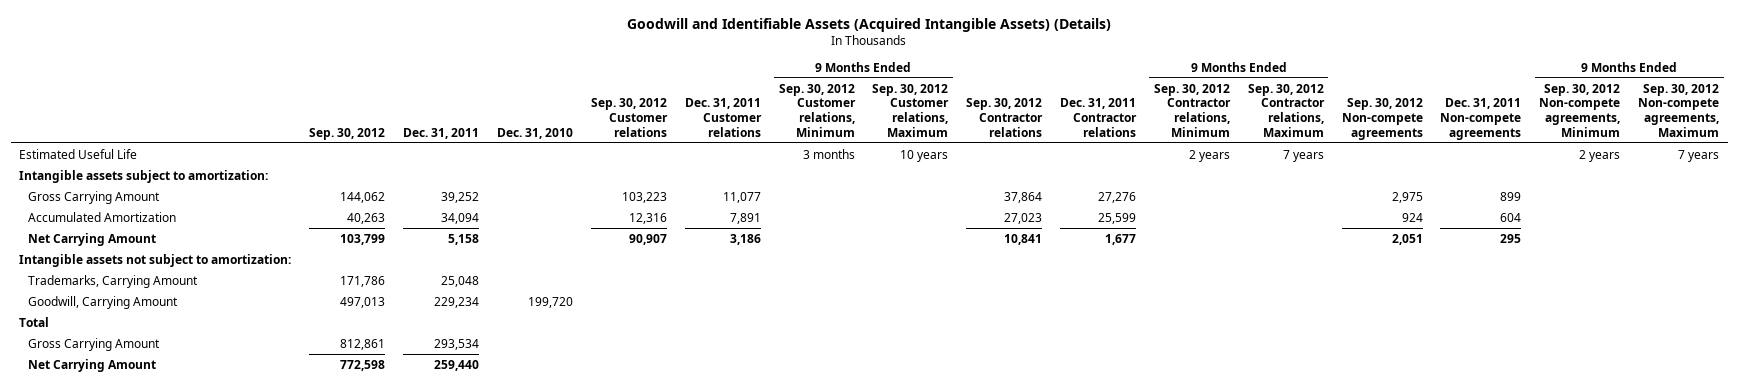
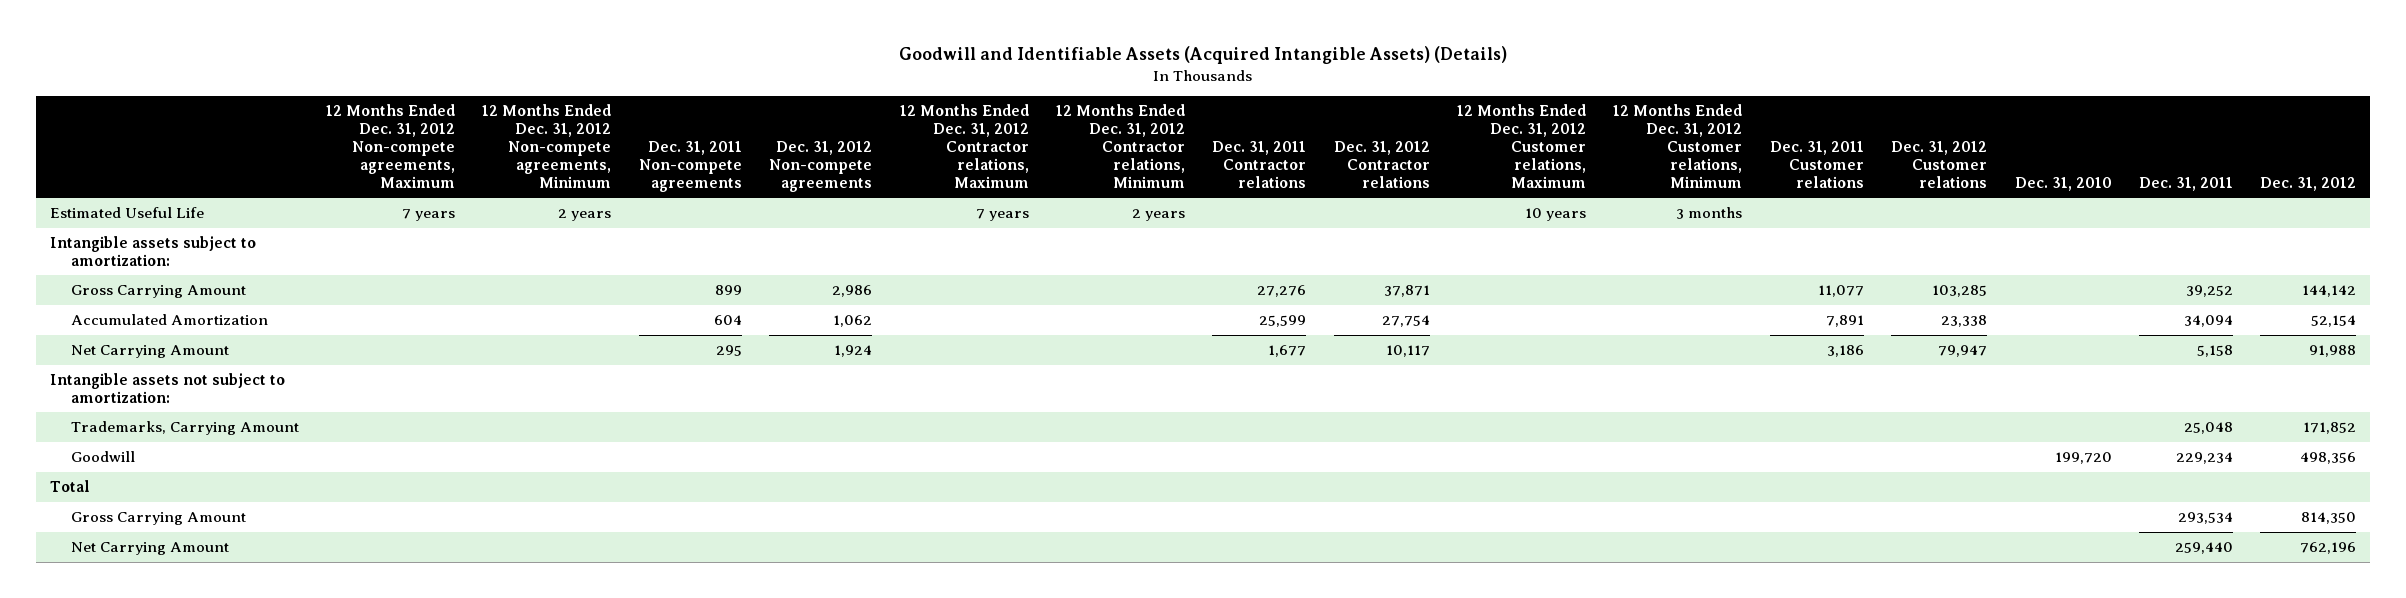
- | Sep. 30, 2012 | Dec. 31, 2011 | Dec. 31, 2010 | Sep. 30, 2012 Customer relations | Dec. 31, 2011 Customer relations | 9 Months Ended Sep. 30, 2012 Customer relations, Minimum | 9 Months Ended Sep. 30, 2012 Customer relations, Maximum | Sep. 30, 2012 Contractor relations | Dec. 31, 2011 Contractor relations | 9 Months Ended Sep. 30, 2012 Contractor relations, Minimum | 9 Months Ended Sep. 30, 2012 Contractor relations, Maximum | Sep. 30, 2012 Non-compete agreements | Dec. 31, 2011 Non-compete agreements | 9 Months Ended Sep. 30, 2012 Non-compete agreements, Minimum | 9 Months Ended Sep. 30, 2012 Non-compete agreements, Maximum
+ | 12 Months Ended Dec. 31, 2012 Non-compete agreements, Maximum | 12 Months Ended Dec. 31, 2012 Non-compete agreements, Minimum | Dec. 31, 2011 Non-compete agreements | Dec. 31, 2012 Non-compete agreements | 12 Months Ended Dec. 31, 2012 Contractor relations, Maximum | 12 Months Ended Dec. 31, 2012 Contractor relations, Minimum | Dec. 31, 2011 Contractor relations | Dec. 31, 2012 Contractor relations | 12 Months Ended Dec. 31, 2012 Customer relations, Maximum | 12 Months Ended Dec. 31, 2012 Customer relations, Minimum | Dec. 31, 2011 Customer relations | Dec. 31, 2012 Customer relations | Dec. 31, 2010 | Dec. 31, 2011 | Dec. 31, 2012
- Goodwill, Carrying Amount | 497,013 | 229,234 | 199,720 | | | | | | | | | | | |
+ Goodwill | | | | | | | | | | | | | 199,720 | 229,234 | 498,356

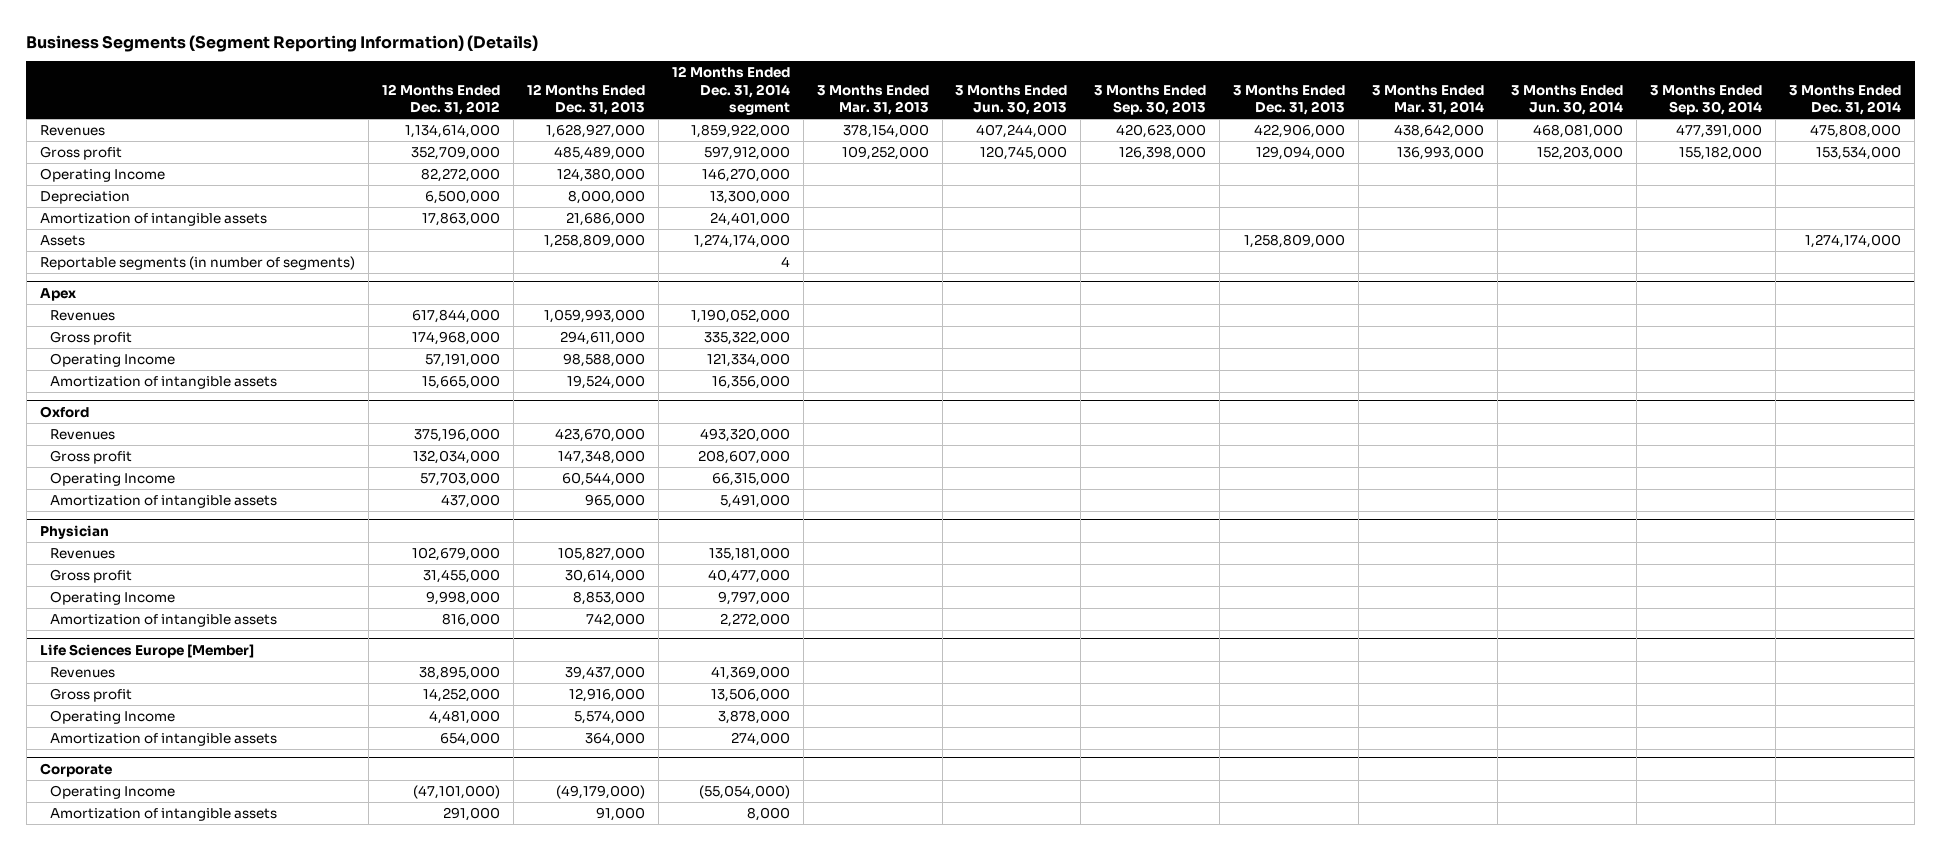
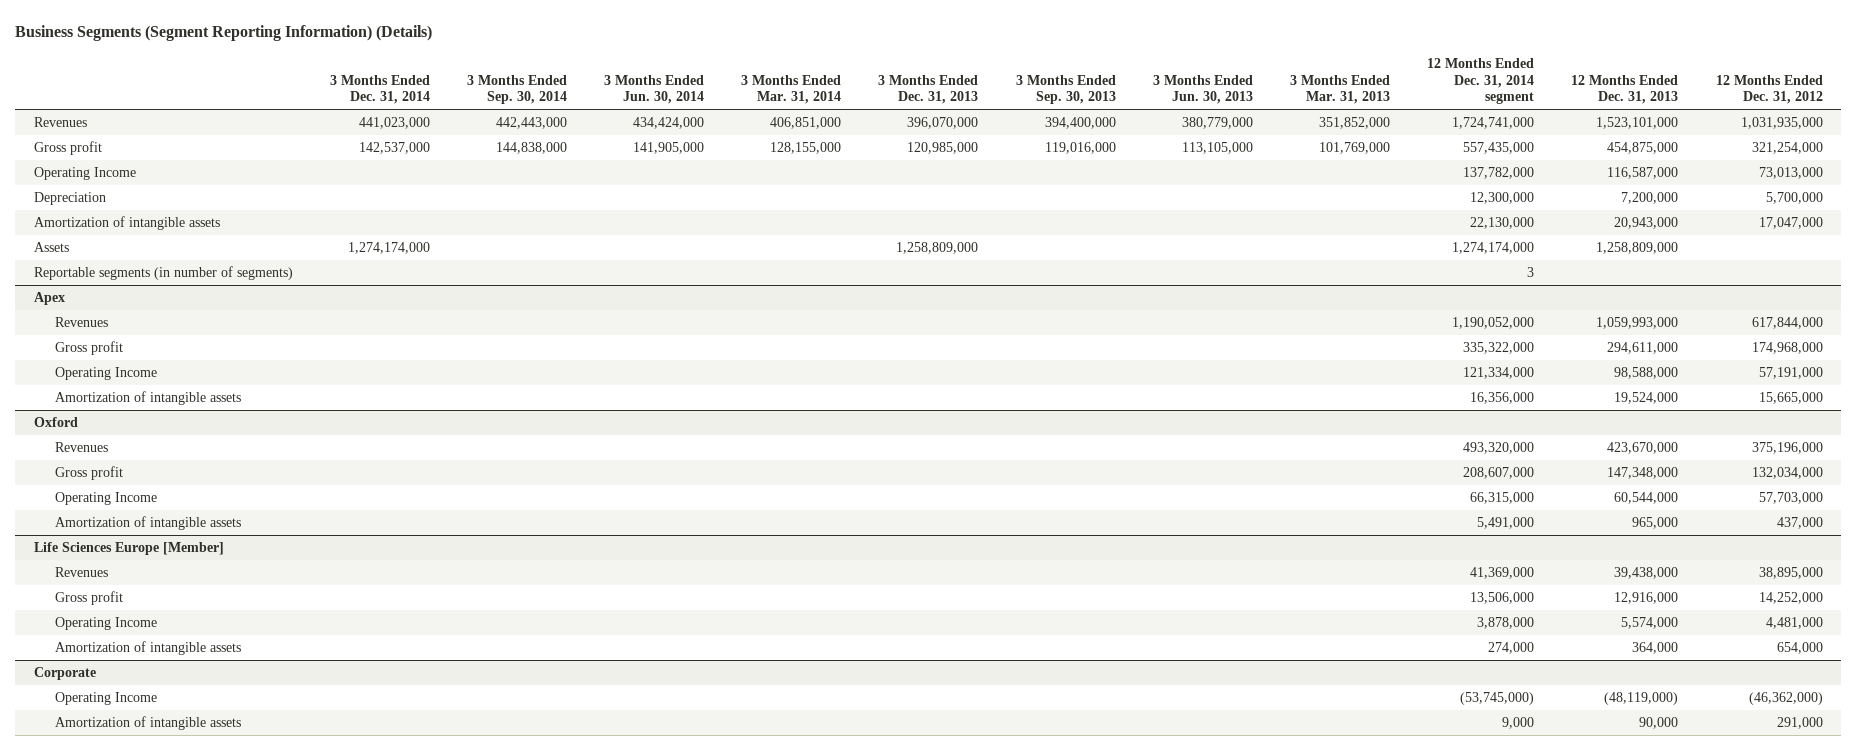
- | 12 Months Ended Dec. 31, 2012 | 12 Months Ended Dec. 31, 2013 | 12 Months Ended Dec. 31, 2014 segment | 3 Months Ended Mar. 31, 2013 | 3 Months Ended Jun. 30, 2013 | 3 Months Ended Sep. 30, 2013 | 3 Months Ended Dec. 31, 2013 | 3 Months Ended Mar. 31, 2014 | 3 Months Ended Jun. 30, 2014 | 3 Months Ended Sep. 30, 2014 | 3 Months Ended Dec. 31, 2014
+ | 3 Months Ended Dec. 31, 2014 | 3 Months Ended Sep. 30, 2014 | 3 Months Ended Jun. 30, 2014 | 3 Months Ended Mar. 31, 2014 | 3 Months Ended Dec. 31, 2013 | 3 Months Ended Sep. 30, 2013 | 3 Months Ended Jun. 30, 2013 | 3 Months Ended Mar. 31, 2013 | 12 Months Ended Dec. 31, 2014 segment | 12 Months Ended Dec. 31, 2013 | 12 Months Ended Dec. 31, 2012
- Revenues | 1,134,614,000 | 1,628,927,000 | 1,859,922,000 | 378,154,000 | 407,244,000 | 420,623,000 | 422,906,000 | 438,642,000 | 468,081,000 | 477,391,000 | 475,808,000
- Gross profit | 352,709,000 | 485,489,000 | 597,912,000 | 109,252,000 | 120,745,000 | 126,398,000 | 129,094,000 | 136,993,000 | 152,203,000 | 155,182,000 | 153,534,000
- Operating Income | 82,272,000 | 124,380,000 | 146,270,000 | | | | | | | |
- Depreciation | 6,500,000 | 8,000,000 | 13,300,000 | | | | | | | |
- Amortization of intangible assets | 17,863,000 | 21,686,000 | 24,401,000 | | | | | | | |
+ Revenues | 441,023,000 | 442,443,000 | 434,424,000 | 406,851,000 | 396,070,000 | 394,400,000 | 380,779,000 | 351,852,000 | 1,724,741,000 | 1,523,101,000 | 1,031,935,000
+ Gross profit | 142,537,000 | 144,838,000 | 141,905,000 | 128,155,000 | 120,985,000 | 119,016,000 | 113,105,000 | 101,769,000 | 557,435,000 | 454,875,000 | 321,254,000
+ Operating Income | | | | | | | | | 137,782,000 | 116,587,000 | 73,013,000
+ Depreciation | | | | | | | | | 12,300,000 | 7,200,000 | 5,700,000
+ Amortization of intangible assets | | | | | | | | | 22,130,000 | 20,943,000 | 17,047,000
- Reportable segments (in number of segments) | | | 4 | | | | | | | |
+ Reportable segments (in number of segments) | | | | | | | | | 3 | |
- Physician
- Revenues | 102,679,000 | 105,827,000 | 135,181,000 | | | | | | | |
- Gross profit | 31,455,000 | 30,614,000 | 40,477,000 | | | | | | | |
- Operating Income | 9,998,000 | 8,853,000 | 9,797,000 | | | | | | | |
- Amortization of intangible assets | 816,000 | 742,000 | 2,272,000 | | | | | | | |
@ Life Sciences Europe [Member]
- Revenues | 38,895,000 | 39,437,000 | 41,369,000 | | | | | | | |
+ Revenues | | | | | | | | | 41,369,000 | 39,438,000 | 38,895,000
@ Corporate
- Operating Income | (47,101,000) | (49,179,000) | (55,054,000) | | | | | | | |
- Amortization of intangible assets | 291,000 | 91,000 | 8,000 | | | | | | | |
+ Operating Income | | | | | | | | | (53,745,000) | (48,119,000) | (46,362,000)
+ Amortization of intangible assets | | | | | | | | | 9,000 | 90,000 | 291,000

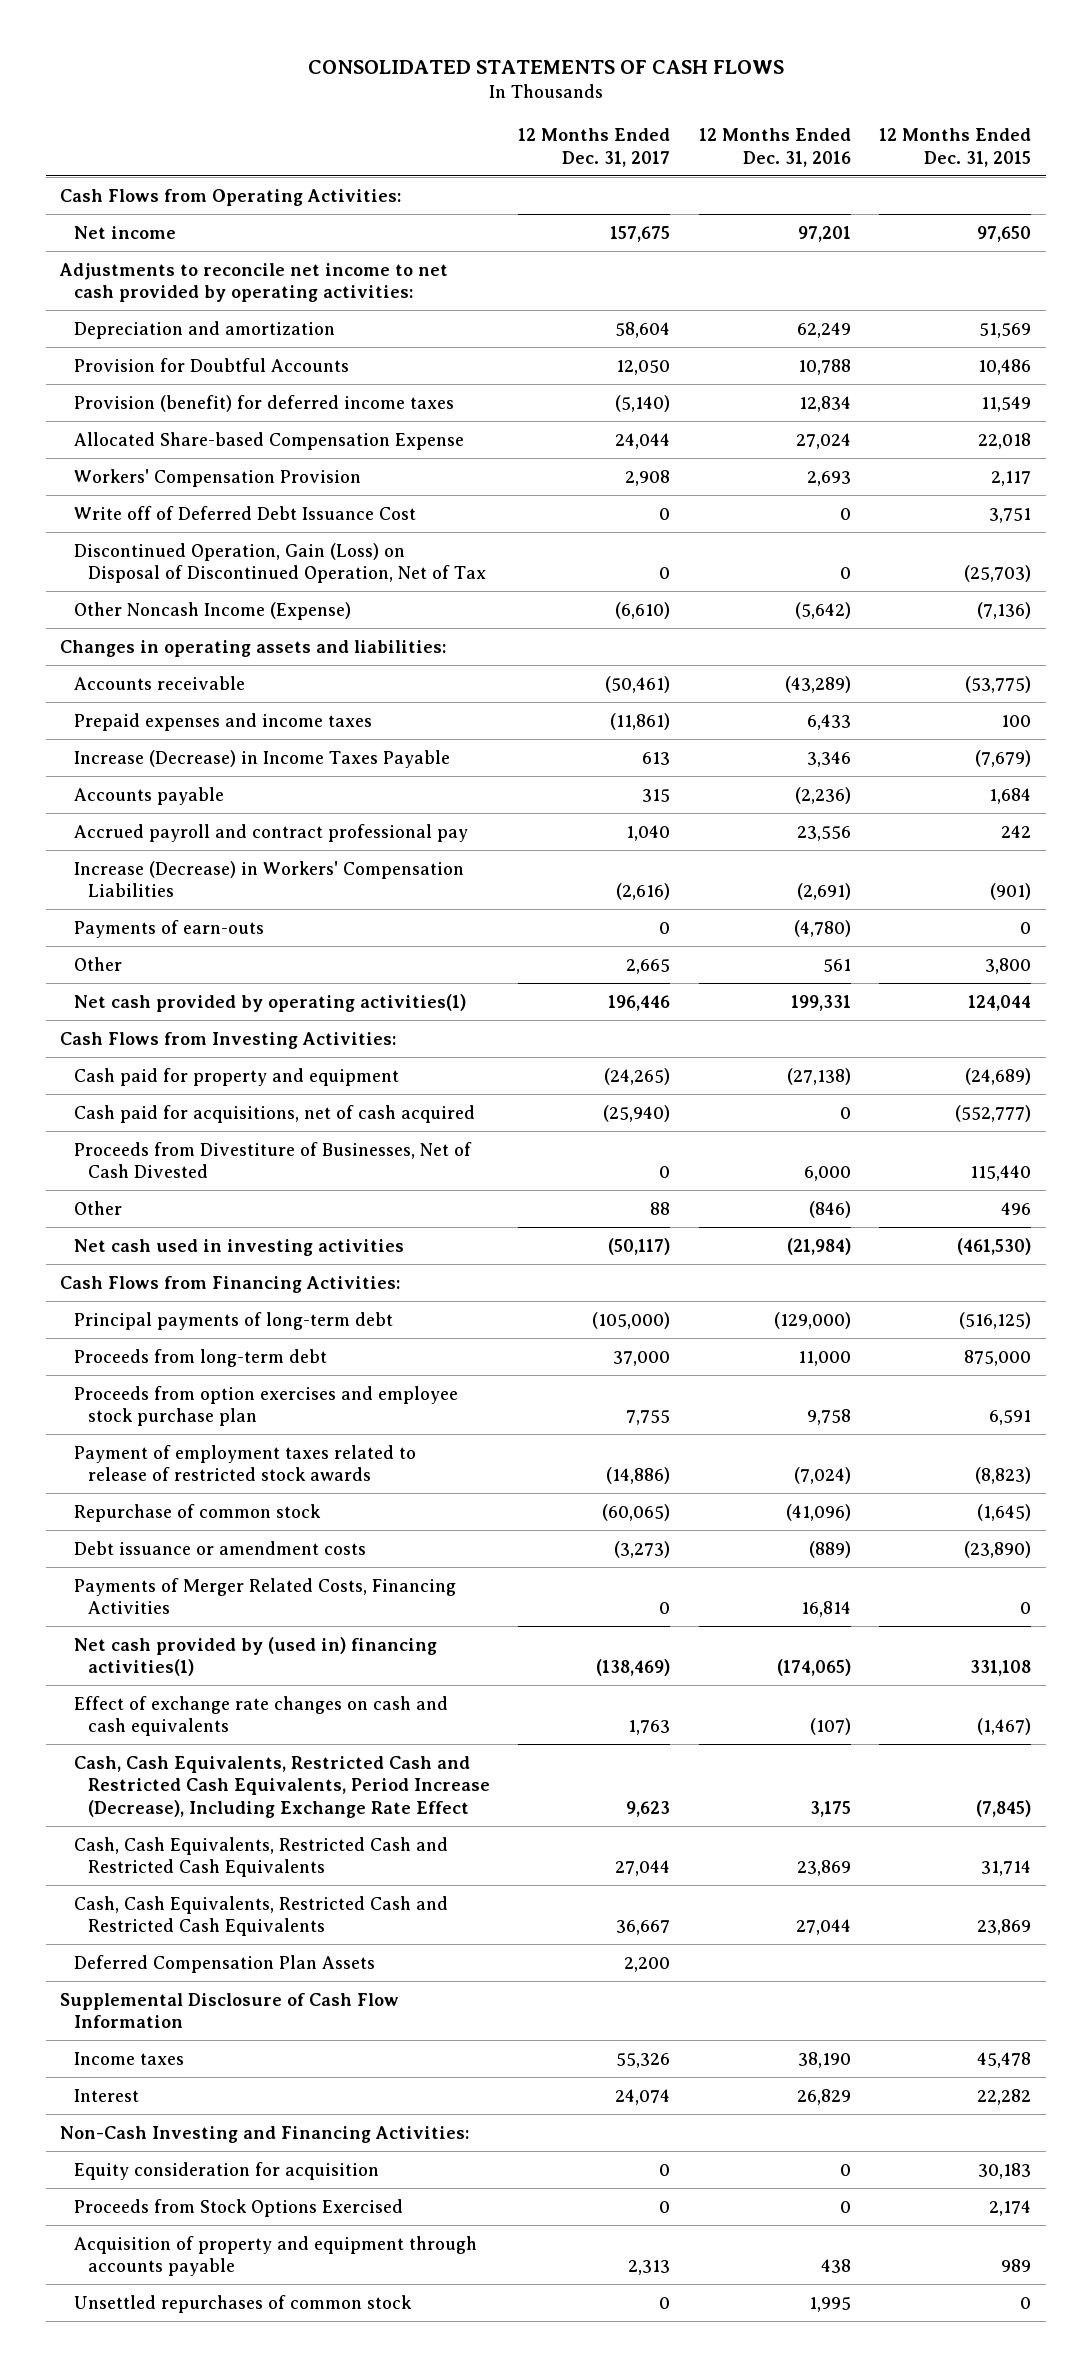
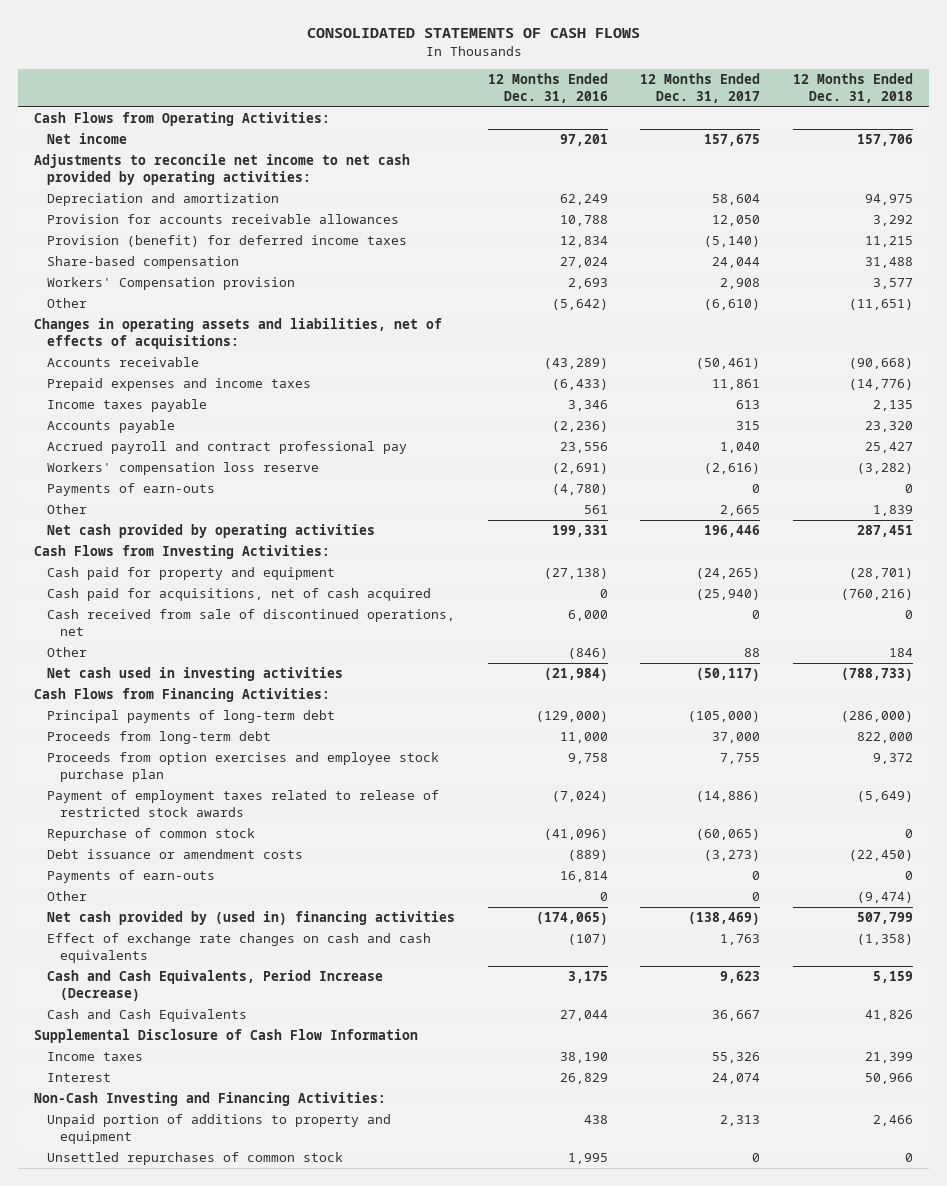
- | 12 Months Ended Dec. 31, 2017 | 12 Months Ended Dec. 31, 2016 | 12 Months Ended Dec. 31, 2015
+ | 12 Months Ended Dec. 31, 2016 | 12 Months Ended Dec. 31, 2017 | 12 Months Ended Dec. 31, 2018
- Provision for Doubtful Accounts | 12,050 | 10,788 | 10,486
+ Provision for accounts receivable allowances | 10,788 | 12,050 | 3,292
- Allocated Share-based Compensation Expense | 24,044 | 27,024 | 22,018
- Workers' Compensation Provision | 2,908 | 2,693 | 2,117
- Write off of Deferred Debt Issuance Cost | 0 | 0 | 3,751
- Discontinued Operation, Gain (Loss) on Disposal of Discontinued Operation, Net of Tax | 0 | 0 | (25,703)
- Other Noncash Income (Expense) | (6,610) | (5,642) | (7,136)
- Changes in operating assets and liabilities:
+ Share-based compensation | 27,024 | 24,044 | 31,488
+ Workers' Compensation provision | 2,693 | 2,908 | 3,577
+ Other | (5,642) | (6,610) | (11,651)
+ Changes in operating assets and liabilities, net of effects of acquisitions:
- Prepaid expenses and income taxes | (11,861) | 6,433 | 100
- Increase (Decrease) in Income Taxes Payable | 613 | 3,346 | (7,679)
+ Prepaid expenses and income taxes | (6,433) | 11,861 | (14,776)
+ Income taxes payable | 3,346 | 613 | 2,135
- Increase (Decrease) in Workers' Compensation Liabilities | (2,616) | (2,691) | (901)
+ Workers' compensation loss reserve | (2,691) | (2,616) | (3,282)
- Net cash provided by operating activities(1) | 196,446 | 199,331 | 124,044
+ Net cash provided by operating activities | 199,331 | 196,446 | 287,451
- Proceeds from Divestiture of Businesses, Net of Cash Divested | 0 | 6,000 | 115,440
+ Cash received from sale of discontinued operations, net | 6,000 | 0 | 0
- Payments of Merger Related Costs, Financing Activities | 0 | 16,814 | 0
- Net cash provided by (used in) financing activities(1) | (138,469) | (174,065) | 331,108
+ Payments of earn-outs | 16,814 | 0 | 0
+ Other | 0 | 0 | (9,474)
+ Net cash provided by (used in) financing activities | (174,065) | (138,469) | 507,799
- Cash, Cash Equivalents, Restricted Cash and Restricted Cash Equivalents, Period Increase (Decrease), Including Exchange Rate Effect | 9,623 | 3,175 | (7,845)
- Cash, Cash Equivalents, Restricted Cash and Restricted Cash Equivalents | 27,044 | 23,869 | 31,714
- Cash, Cash Equivalents, Restricted Cash and Restricted Cash Equivalents | 36,667 | 27,044 | 23,869
- Deferred Compensation Plan Assets | 2,200 | |
+ Cash and Cash Equivalents, Period Increase (Decrease) | 3,175 | 9,623 | 5,159
+ Cash and Cash Equivalents | 27,044 | 36,667 | 41,826
- Equity consideration for acquisition | 0 | 0 | 30,183
- Proceeds from Stock Options Exercised | 0 | 0 | 2,174
- Acquisition of property and equipment through accounts payable | 2,313 | 438 | 989
+ Unpaid portion of additions to property and equipment | 438 | 2,313 | 2,466

